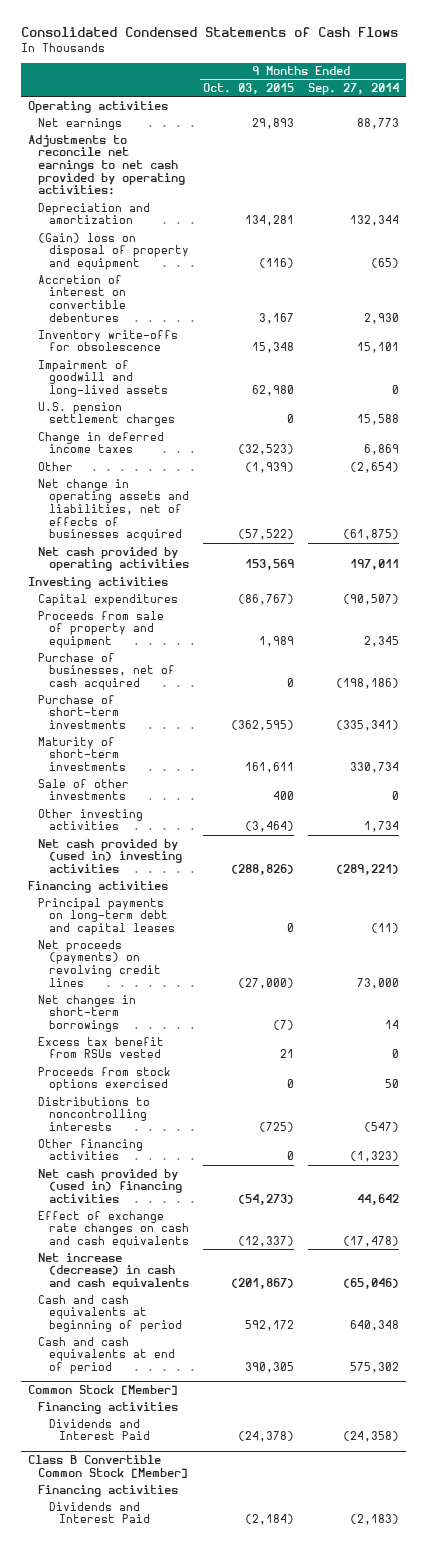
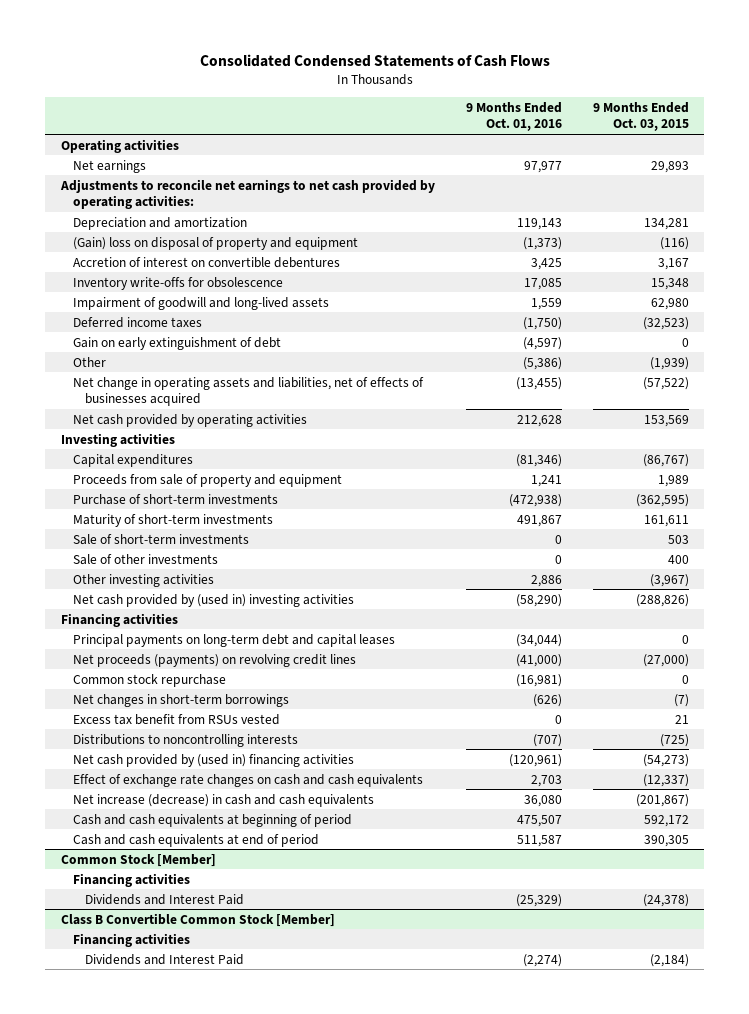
- | 9 Months Ended Oct. 03, 2015 | 9 Months Ended Sep. 27, 2014
+ | 9 Months Ended Oct. 01, 2016 | 9 Months Ended Oct. 03, 2015
- U.S. pension settlement charges | 0 | 15,588
- Change in deferred income taxes | (32,523) | 6,869
+ Deferred income taxes | (1,750) | (32,523)
+ Gain on early extinguishment of debt | (4,597) | 0
- Purchase of businesses, net of cash acquired | 0 | (198,186)
+ Sale of short-term investments | 0 | 503
- Other investing activities | (3,464) | 1,734
+ Other investing activities | 2,886 | (3,967)
+ Common stock repurchase | (16,981) | 0
- Proceeds from stock options exercised | 0 | 50
- Other financing activities | 0 | (1,323)

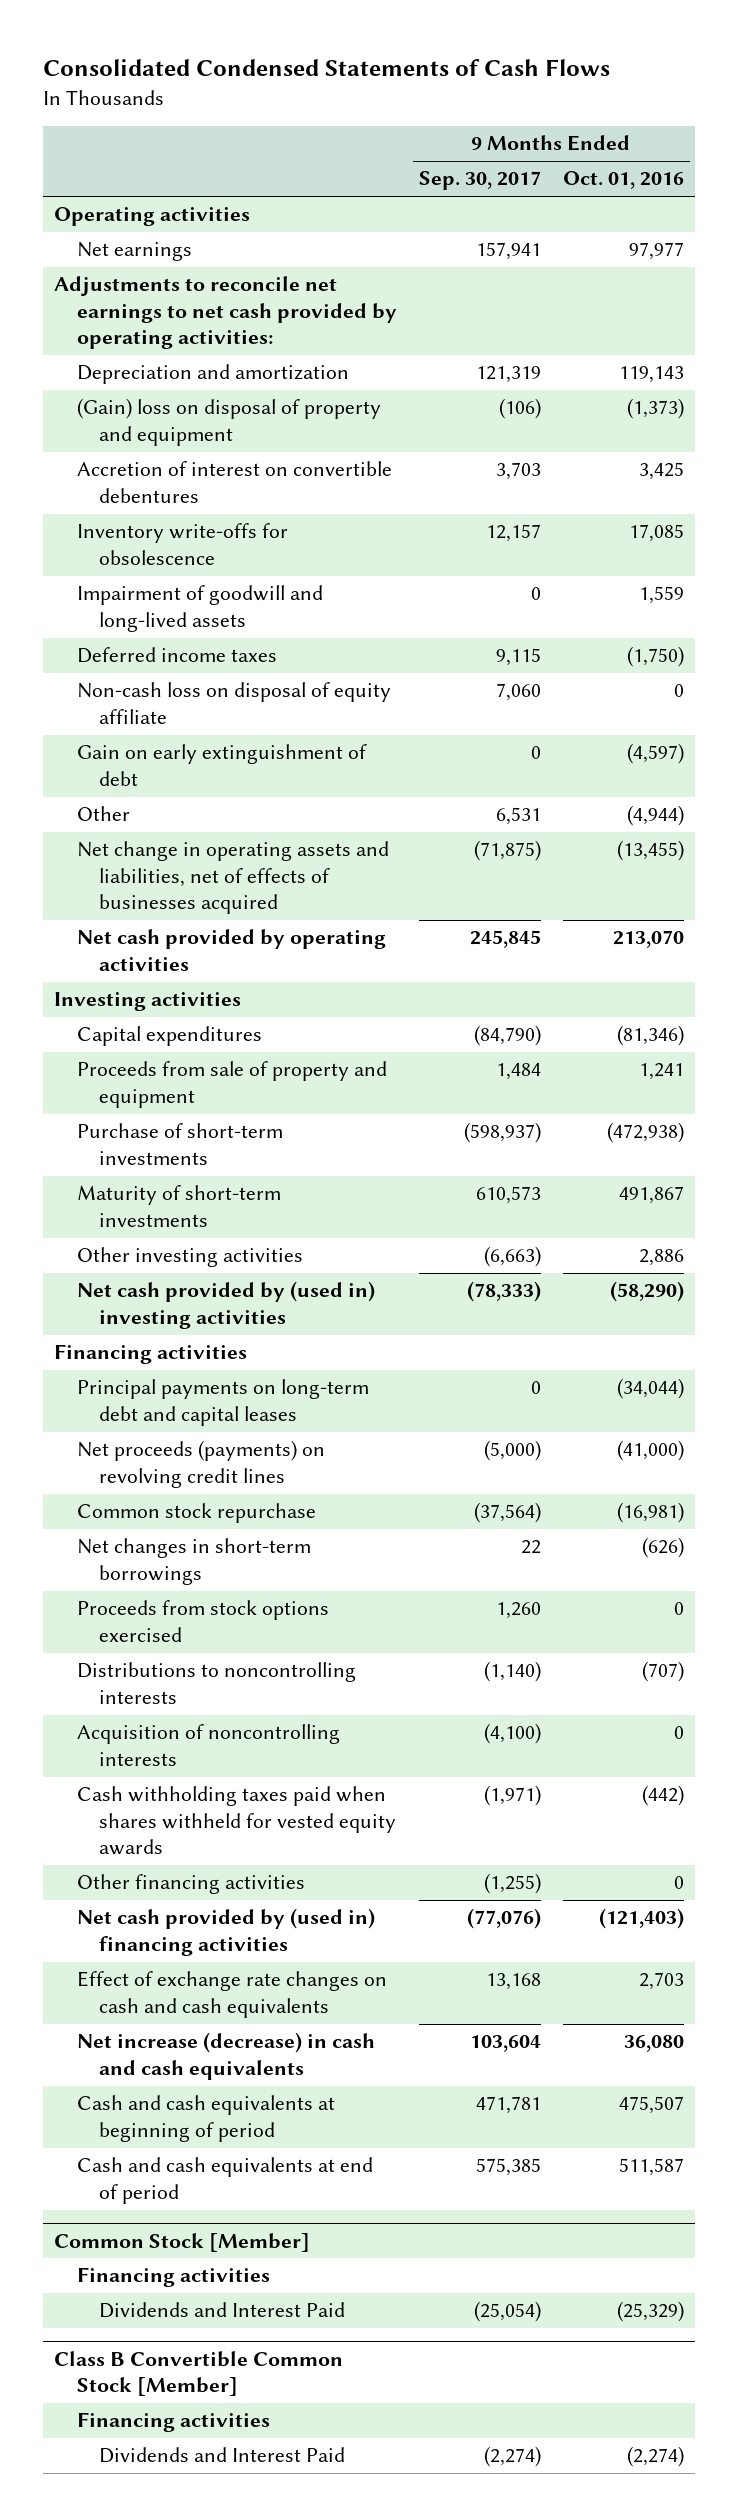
- | 9 Months Ended Oct. 01, 2016 | 9 Months Ended Oct. 03, 2015
+ | 9 Months Ended Sep. 30, 2017 | 9 Months Ended Oct. 01, 2016
+ Non-cash loss on disposal of equity affiliate | 7,060 | 0
- Other | (5,386) | (1,939)
+ Other | 6,531 | (4,944)
- Net cash provided by operating activities | 212,628 | 153,569
+ Net cash provided by operating activities | 245,845 | 213,070
- Sale of short-term investments | 0 | 503
- Sale of other investments | 0 | 400
- Excess tax benefit from RSUs vested | 0 | 21
+ Proceeds from stock options exercised | 1,260 | 0
- Net cash provided by (used in) financing activities | (120,961) | (54,273)
+ Acquisition of noncontrolling interests | (4,100) | 0
+ Cash withholding taxes paid when shares withheld for vested equity awards | (1,971) | (442)
+ Other financing activities | (1,255) | 0
+ Net cash provided by (used in) financing activities | (77,076) | (121,403)

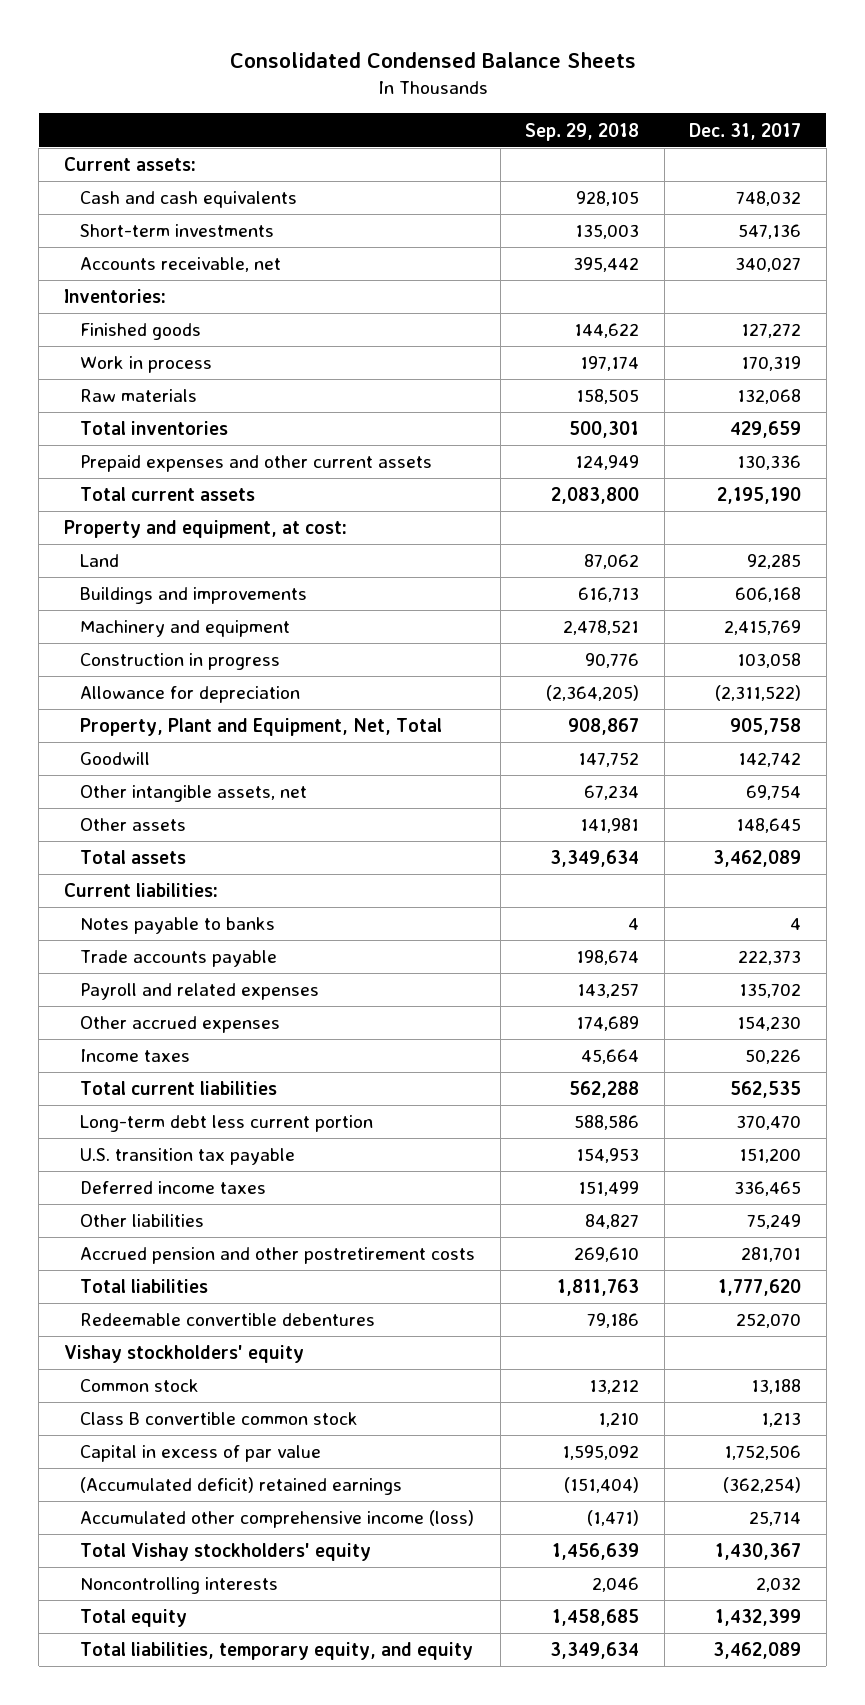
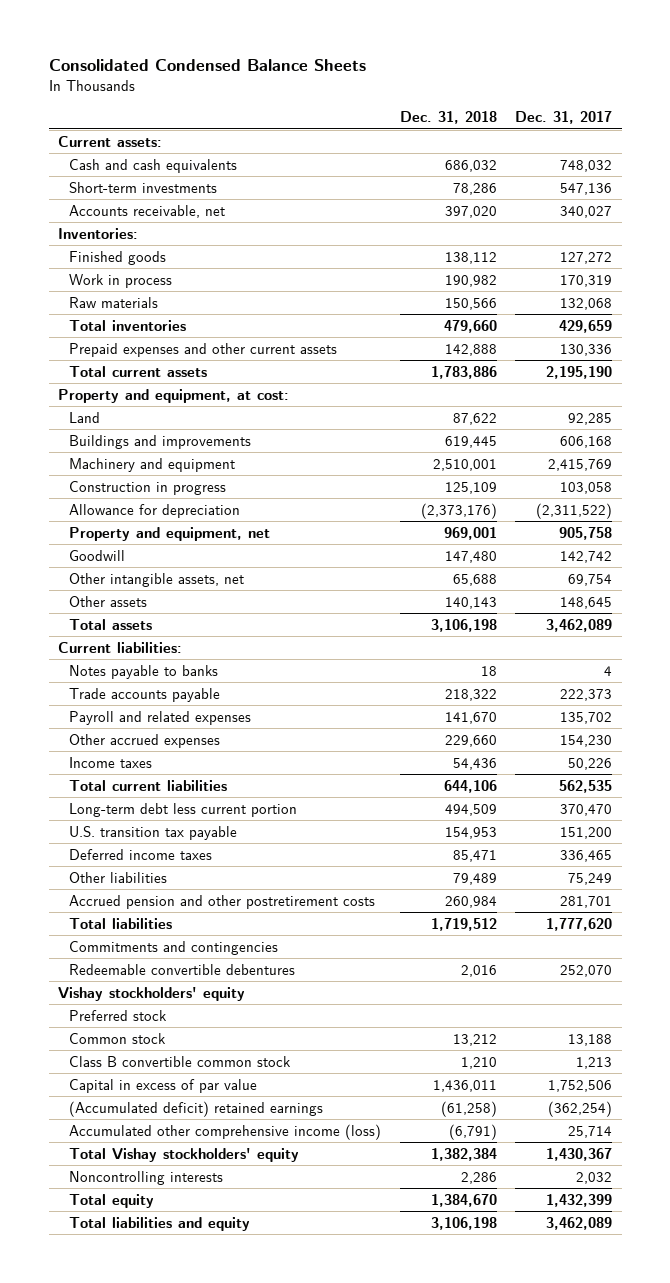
- | Sep. 29, 2018 | Dec. 31, 2017
+ | Dec. 31, 2018 | Dec. 31, 2017
- Property, Plant and Equipment, Net, Total | 908,867 | 905,758
+ Property and equipment, net | 969,001 | 905,758
+ Commitments and contingencies
+ Preferred stock
- Total liabilities, temporary equity, and equity | 3,349,634 | 3,462,089
+ Total liabilities and equity | 3,106,198 | 3,462,089

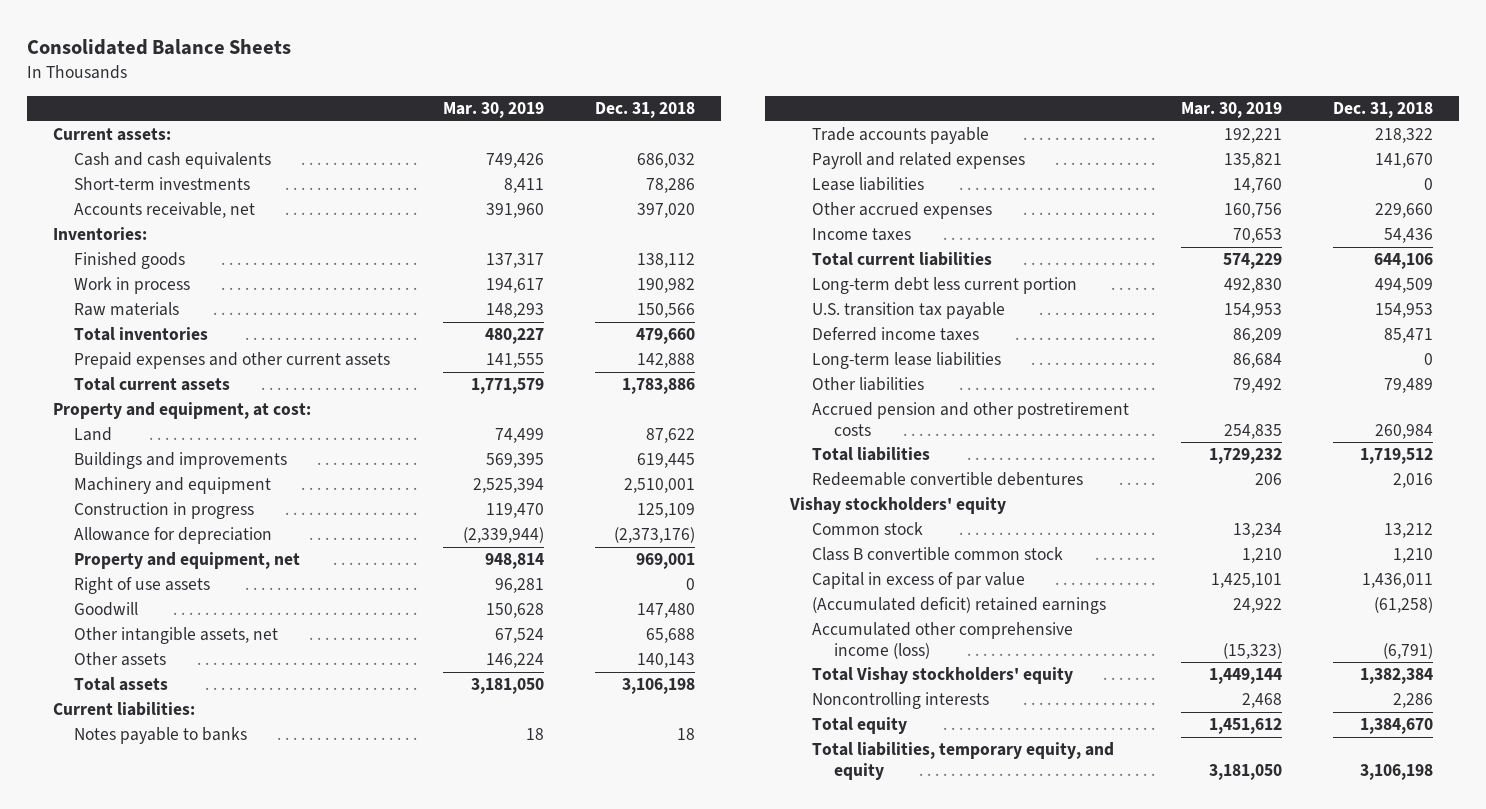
- Consolidated Condensed Balance Sheets
+ Consolidated Balance Sheets
- | Dec. 31, 2018 | Dec. 31, 2017
+ | Mar. 30, 2019 | Dec. 31, 2018
+ Right of use assets | 96,281 | 0
+ Lease liabilities | 14,760 | 0
+ Long-term lease liabilities | 86,684 | 0
- Commitments and contingencies
- Preferred stock
- Total liabilities and equity | 3,106,198 | 3,462,089
+ Total liabilities, temporary equity, and equity | 3,181,050 | 3,106,198

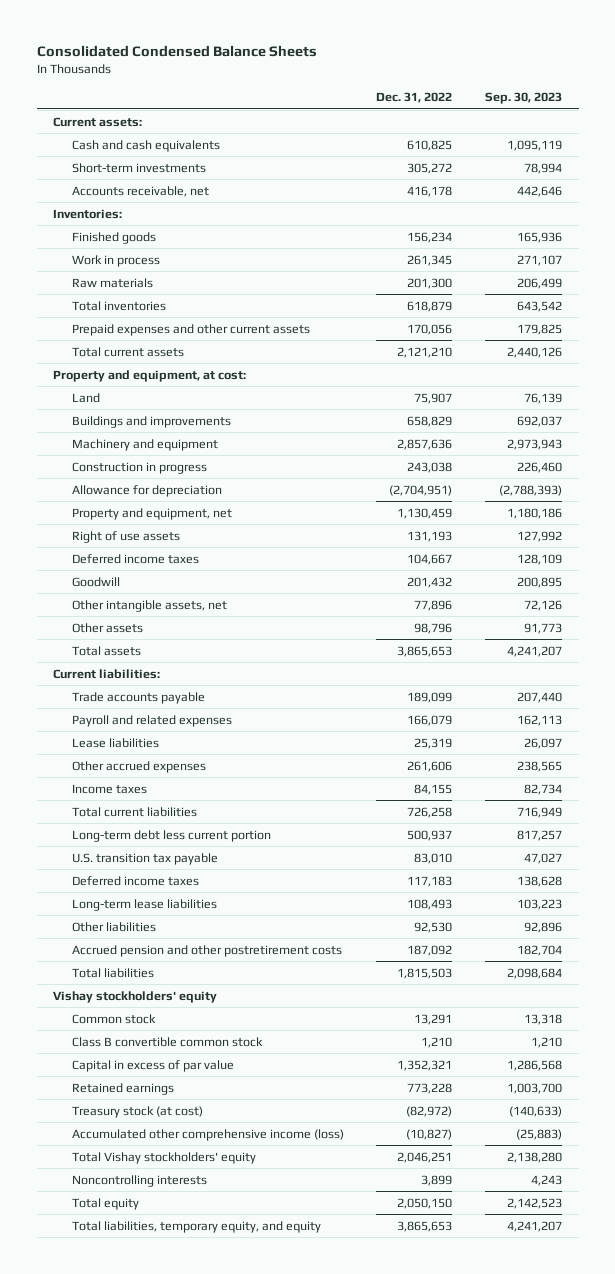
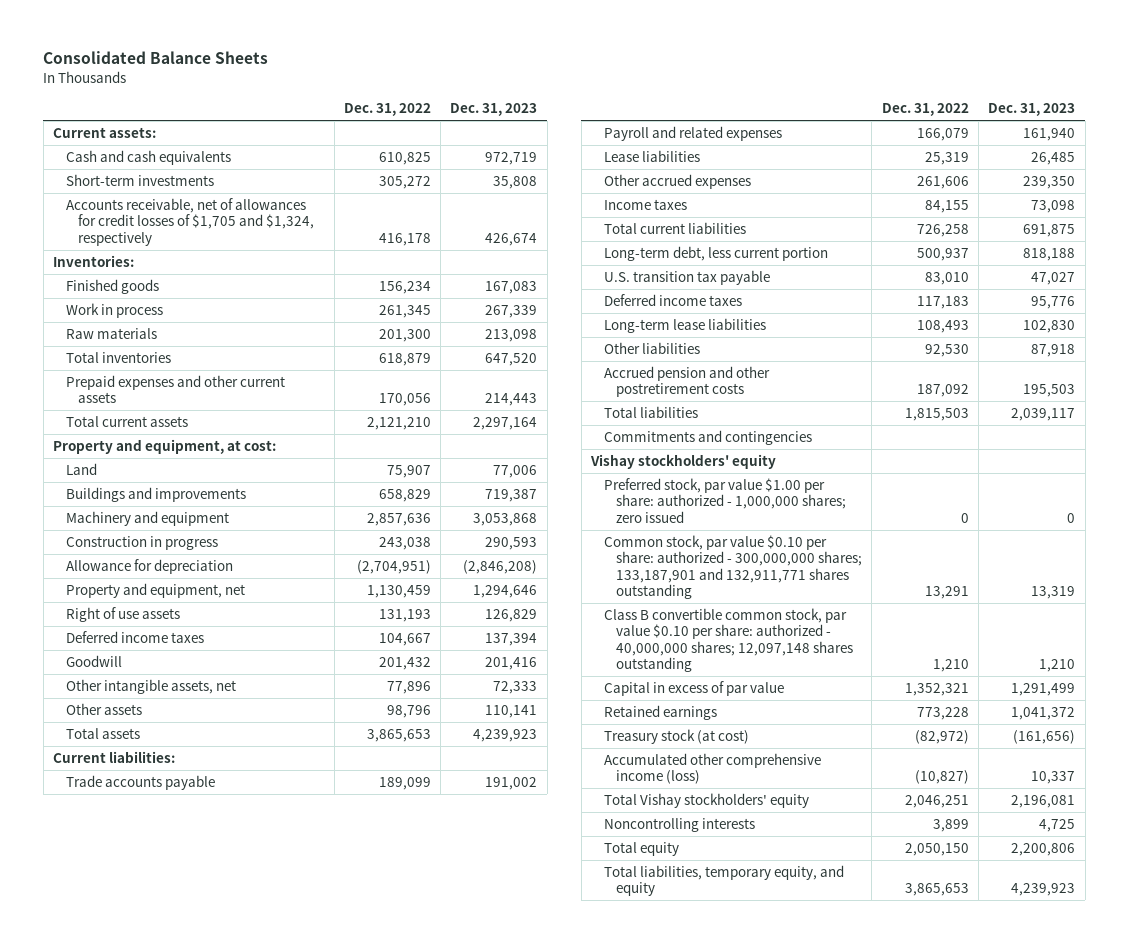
- Consolidated Condensed Balance Sheets
+ Consolidated Balance Sheets
- | Dec. 31, 2022 | Sep. 30, 2023
+ | Dec. 31, 2022 | Dec. 31, 2023
- Accounts receivable, net | 416,178 | 442,646
+ Accounts receivable, net of allowances for credit losses of $1,705 and $1,324, respectively | 416,178 | 426,674
- Long-term debt less current portion | 500,937 | 817,257
+ Long-term debt, less current portion | 500,937 | 818,188
+ Commitments and contingencies
- Common stock | 13,291 | 13,318
- Class B convertible common stock | 1,210 | 1,210
+ Preferred stock, par value $1.00 per share: authorized - 1,000,000 shares; zero issued | 0 | 0
+ Common stock, par value $0.10 per share: authorized - 300,000,000 shares; 133,187,901 and 132,911,771 shares outstanding | 13,291 | 13,319
+ Class B convertible common stock, par value $0.10 per share: authorized - 40,000,000 shares; 12,097,148 shares outstanding | 1,210 | 1,210

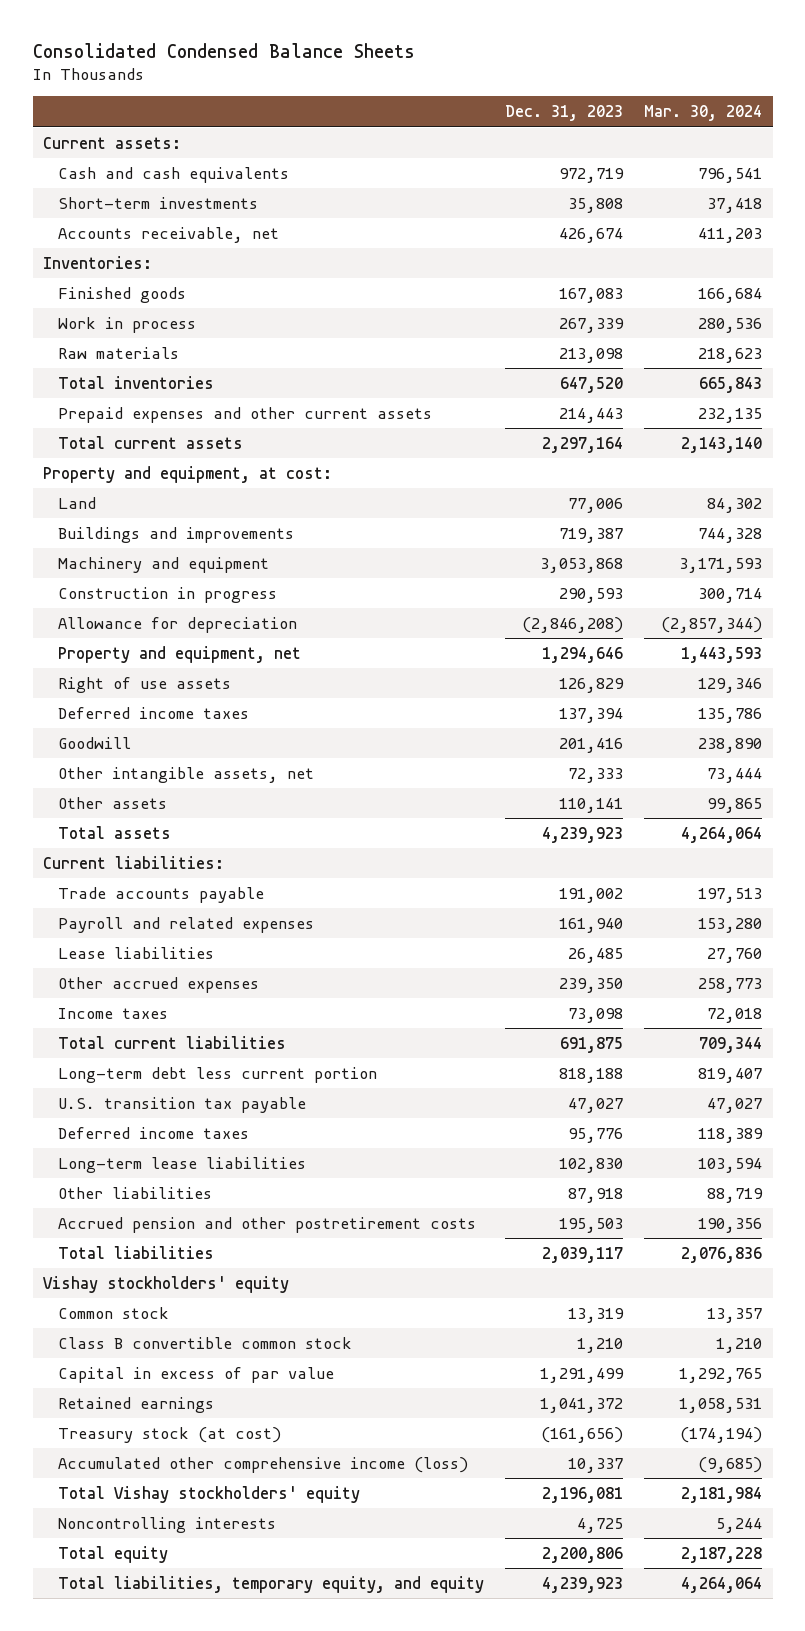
- Consolidated Balance Sheets
+ Consolidated Condensed Balance Sheets
- | Dec. 31, 2022 | Dec. 31, 2023
+ | Dec. 31, 2023 | Mar. 30, 2024
- Accounts receivable, net of allowances for credit losses of $1,705 and $1,324, respectively | 416,178 | 426,674
+ Accounts receivable, net | 426,674 | 411,203
- Long-term debt, less current portion | 500,937 | 818,188
+ Long-term debt less current portion | 818,188 | 819,407
- Commitments and contingencies
- Preferred stock, par value $1.00 per share: authorized - 1,000,000 shares; zero issued | 0 | 0
- Common stock, par value $0.10 per share: authorized - 300,000,000 shares; 133,187,901 and 132,911,771 shares outstanding | 13,291 | 13,319
- Class B convertible common stock, par value $0.10 per share: authorized - 40,000,000 shares; 12,097,148 shares outstanding | 1,210 | 1,210
+ Common stock | 13,319 | 13,357
+ Class B convertible common stock | 1,210 | 1,210

